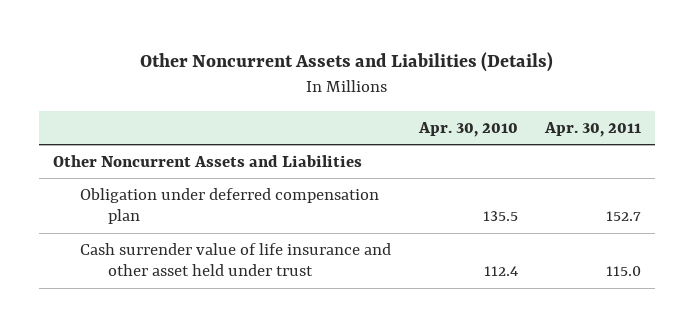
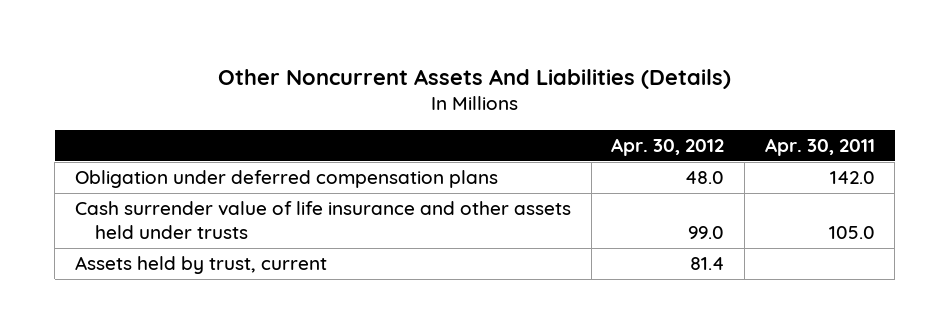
- Other Noncurrent Assets and Liabilities (Details)
+ Other Noncurrent Assets And Liabilities (Details)
- | Apr. 30, 2010 | Apr. 30, 2011
+ | Apr. 30, 2012 | Apr. 30, 2011
- Other Noncurrent Assets and Liabilities
- Obligation under deferred compensation plan | 135.5 | 152.7
- Cash surrender value of life insurance and other asset held under trust | 112.4 | 115.0
+ Obligation under deferred compensation plans | 48.0 | 142.0
+ Cash surrender value of life insurance and other assets held under trusts | 99.0 | 105.0
+ Assets held by trust, current | 81.4 |

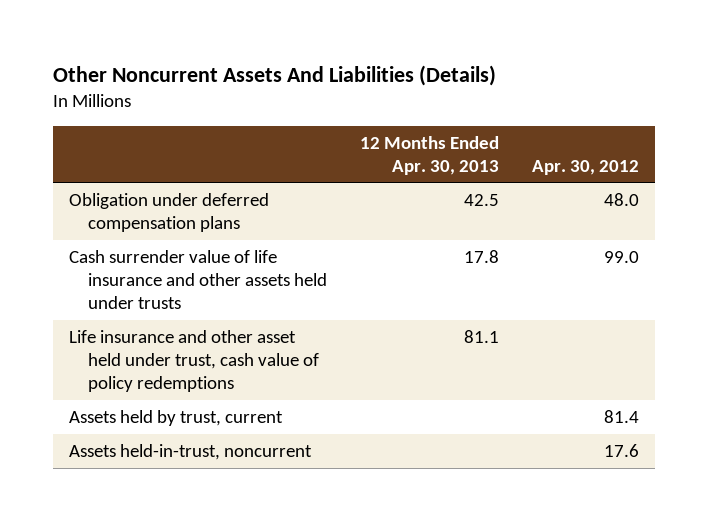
- | Apr. 30, 2012 | Apr. 30, 2011
+ | 12 Months Ended Apr. 30, 2013 | Apr. 30, 2012
+ Life insurance and other asset held under trust, cash value of policy redemptions | 81.1 |
+ Assets held-in-trust, noncurrent | | 17.6

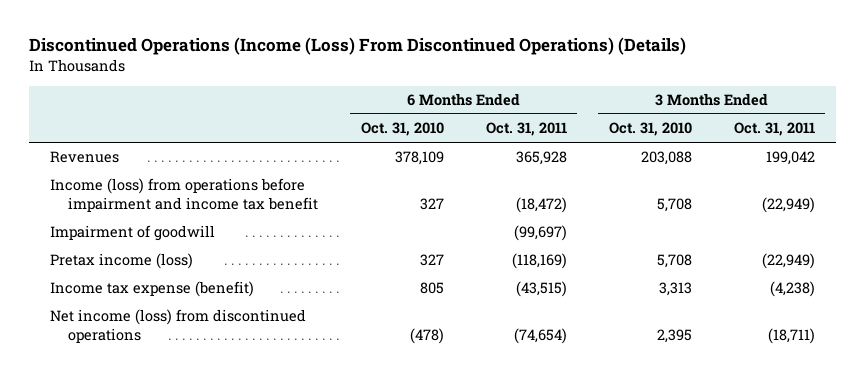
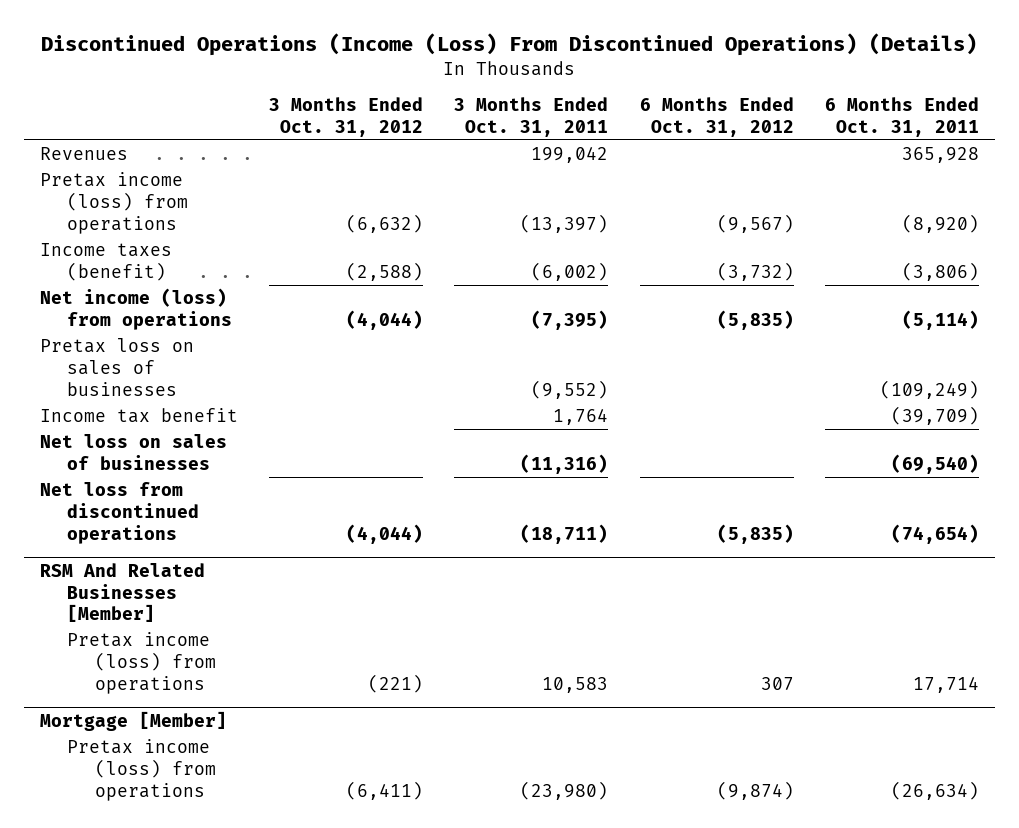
- | 6 Months Ended Oct. 31, 2010 | 6 Months Ended Oct. 31, 2011 | 3 Months Ended Oct. 31, 2010 | 3 Months Ended Oct. 31, 2011
+ | 3 Months Ended Oct. 31, 2012 | 3 Months Ended Oct. 31, 2011 | 6 Months Ended Oct. 31, 2012 | 6 Months Ended Oct. 31, 2011
- Income (loss) from operations before impairment and income tax benefit | 327 | (18,472) | 5,708 | (22,949)
- Impairment of goodwill | | (99,697) | |
- Pretax income (loss) | 327 | (118,169) | 5,708 | (22,949)
- Income tax expense (benefit) | 805 | (43,515) | 3,313 | (4,238)
- Net income (loss) from discontinued operations | (478) | (74,654) | 2,395 | (18,711)
+ Pretax income (loss) from operations | (6,632) | (13,397) | (9,567) | (8,920)
+ Income taxes (benefit) | (2,588) | (6,002) | (3,732) | (3,806)
+ Net income (loss) from operations | (4,044) | (7,395) | (5,835) | (5,114)
+ Pretax loss on sales of businesses | | (9,552) | | (109,249)
+ Income tax benefit | | 1,764 | | (39,709)
+ Net loss on sales of businesses | | (11,316) | | (69,540)
+ Net loss from discontinued operations | (4,044) | (18,711) | (5,835) | (74,654)
+ RSM And Related Businesses [Member]
+ Pretax income (loss) from operations | (221) | 10,583 | 307 | 17,714
+ Mortgage [Member]
+ Pretax income (loss) from operations | (6,411) | (23,980) | (9,874) | (26,634)

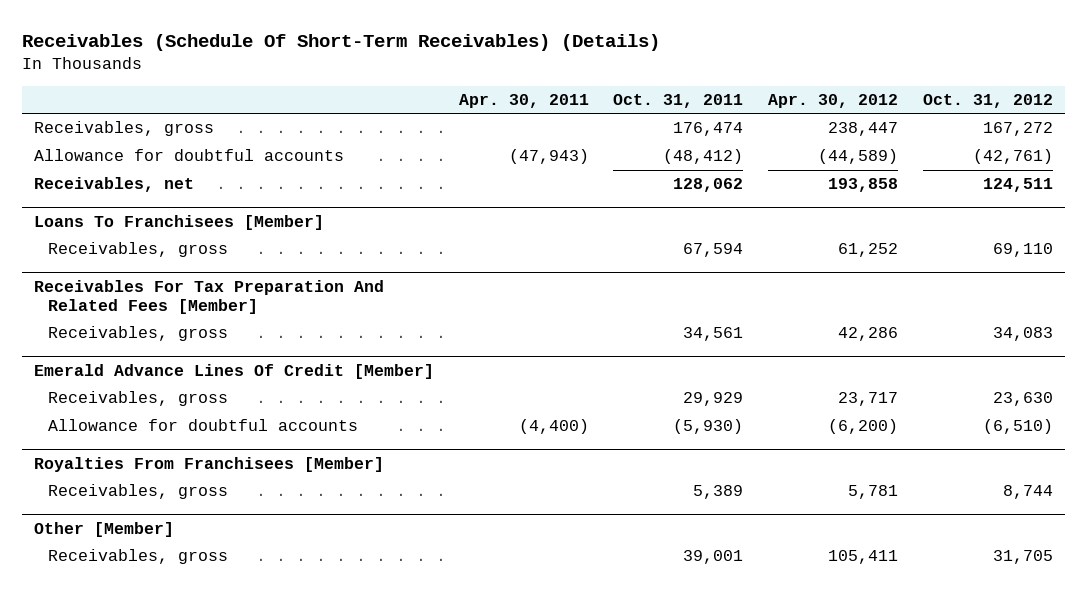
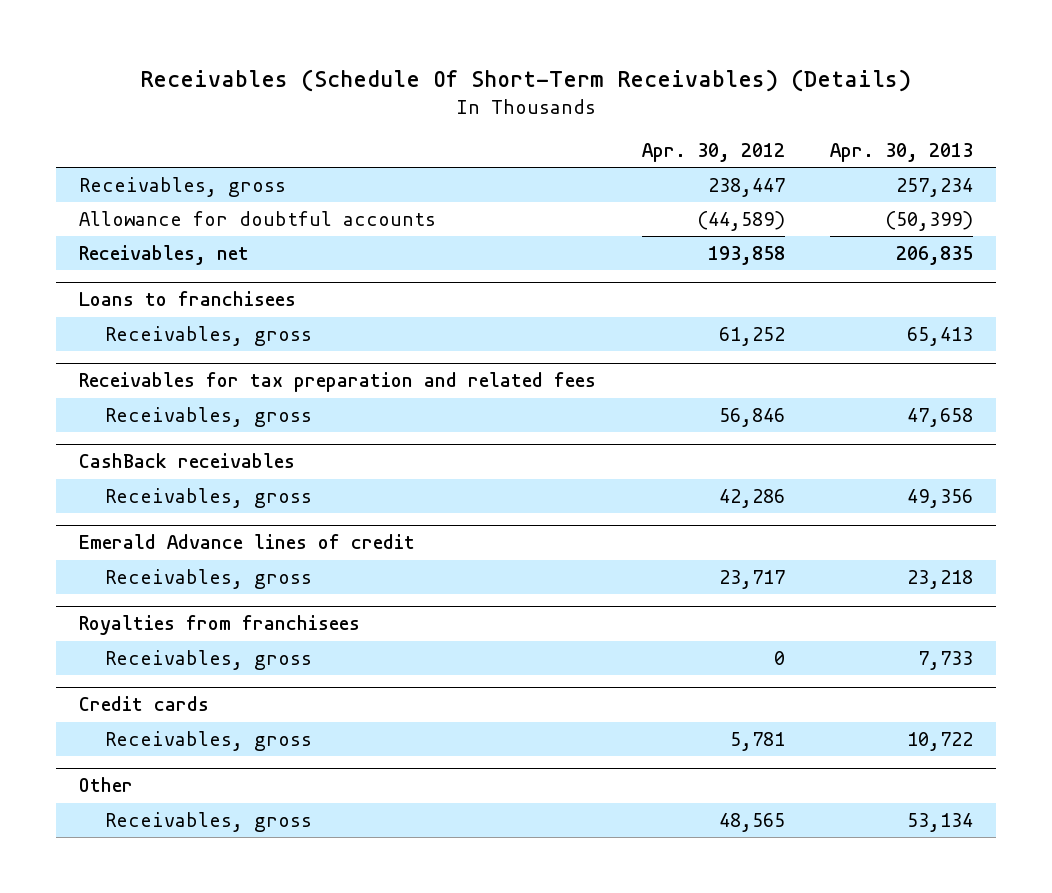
- | Apr. 30, 2011 | Oct. 31, 2011 | Apr. 30, 2012 | Oct. 31, 2012
+ | Apr. 30, 2012 | Apr. 30, 2013
- Loans To Franchisees [Member]
+ Loans to franchisees
- Receivables For Tax Preparation And Related Fees [Member]
+ Receivables for tax preparation and related fees
+ Receivables, gross | 56,846 | 47,658
+ CashBack receivables
- Emerald Advance Lines Of Credit [Member]
+ Emerald Advance lines of credit
- Allowance for doubtful accounts | (4,400) | (5,930) | (6,200) | (6,510)
- Royalties From Franchisees [Member]
+ Royalties from franchisees
+ Receivables, gross | 0 | 7,733
+ Credit cards
- Other [Member]
- Receivables, gross | | 39,001 | 105,411 | 31,705
+ Other
+ Receivables, gross | 48,565 | 53,134

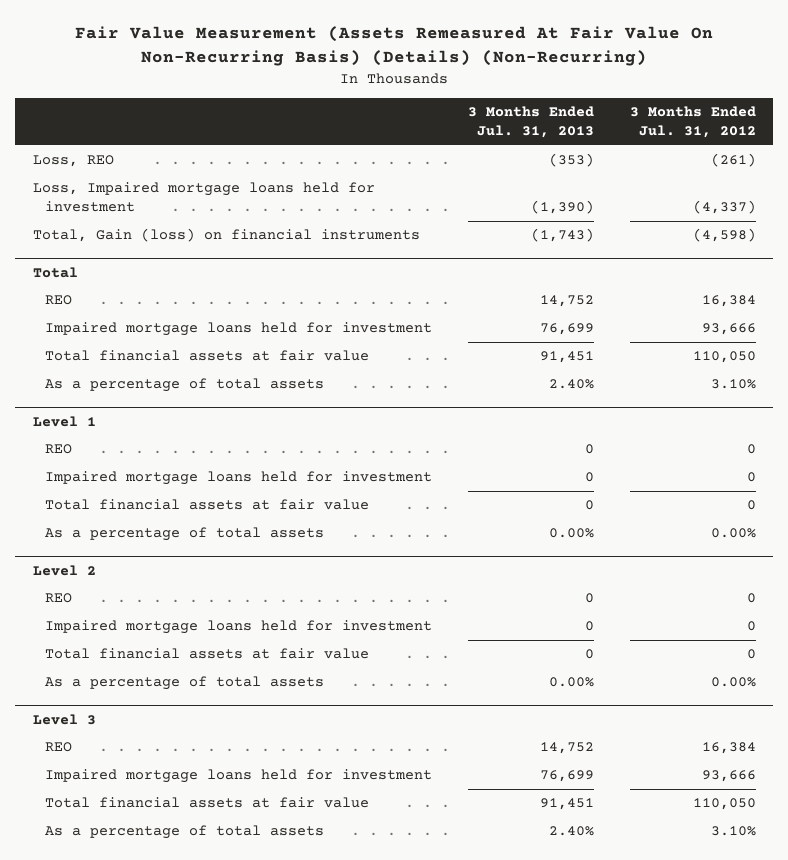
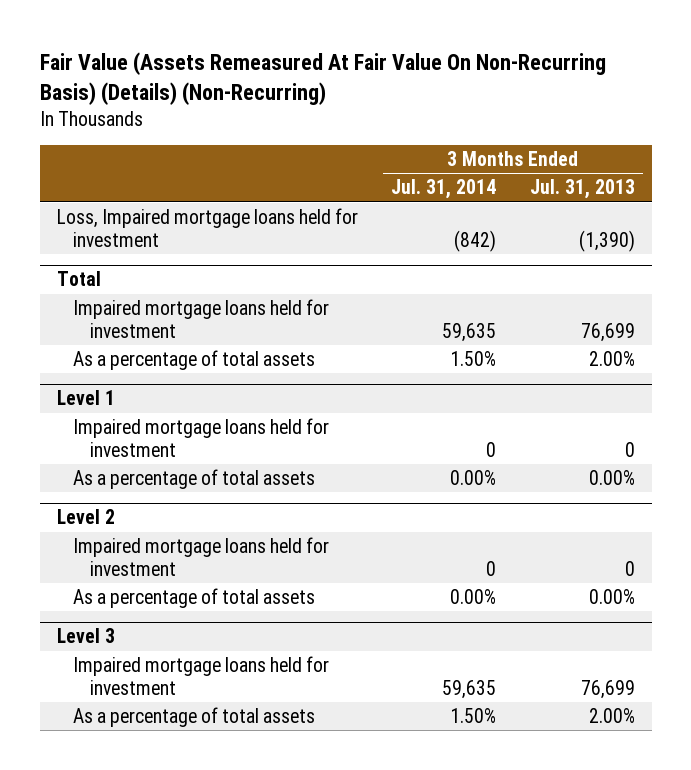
- Fair Value Measurement (Assets Remeasured At Fair Value On Non-Recurring Basis) (Details) (Non-Recurring)
+ Fair Value (Assets Remeasured At Fair Value On Non-Recurring Basis) (Details) (Non-Recurring)
- | 3 Months Ended Jul. 31, 2013 | 3 Months Ended Jul. 31, 2012
+ | 3 Months Ended Jul. 31, 2014 | 3 Months Ended Jul. 31, 2013
- Loss, REO | (353) | (261)
- Total, Gain (loss) on financial instruments | (1,743) | (4,598)
@ Total
- REO | 14,752 | 16,384
- Total financial assets at fair value | 91,451 | 110,050
- As a percentage of total assets | 2.40% | 3.10%
+ As a percentage of total assets | 1.50% | 2.00%
@ Level 1
- REO | 0 | 0
- Total financial assets at fair value | 0 | 0
@ Level 2
- REO | 0 | 0
- Total financial assets at fair value | 0 | 0
@ Level 3
- REO | 14,752 | 16,384
- Total financial assets at fair value | 91,451 | 110,050
- As a percentage of total assets | 2.40% | 3.10%
+ As a percentage of total assets | 1.50% | 2.00%

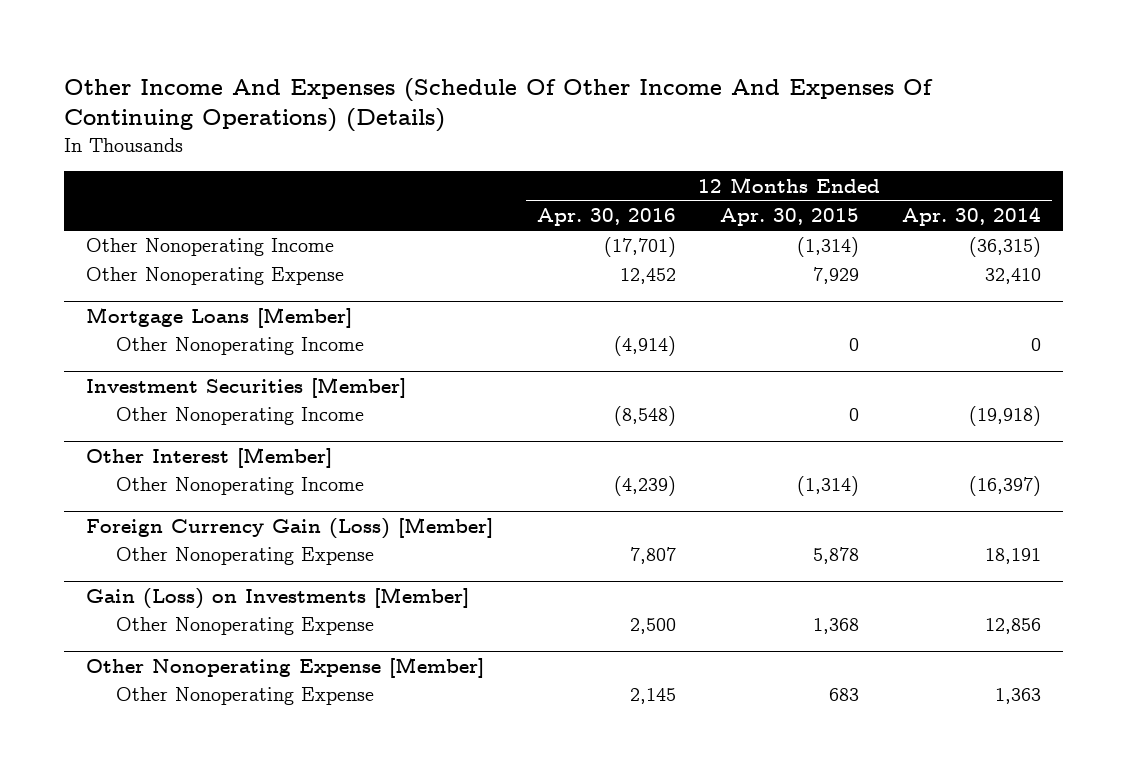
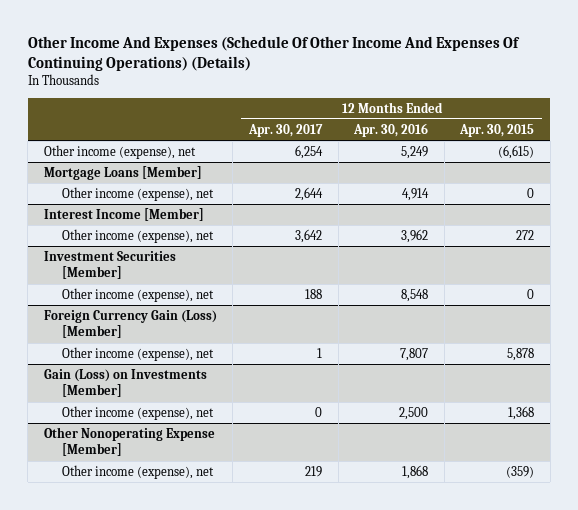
- | 12 Months Ended Apr. 30, 2016 | 12 Months Ended Apr. 30, 2015 | 12 Months Ended Apr. 30, 2014
+ | 12 Months Ended Apr. 30, 2017 | 12 Months Ended Apr. 30, 2016 | 12 Months Ended Apr. 30, 2015
- Other Nonoperating Income | (17,701) | (1,314) | (36,315)
- Other Nonoperating Expense | 12,452 | 7,929 | 32,410
+ Other income (expense), net | 6,254 | 5,249 | (6,615)
@ Mortgage Loans [Member]
- Other Nonoperating Income | (4,914) | 0 | 0
+ Other income (expense), net | 2,644 | 4,914 | 0
+ Interest Income [Member]
+ Other income (expense), net | 3,642 | 3,962 | 272
@ Investment Securities [Member]
- Other Nonoperating Income | (8,548) | 0 | (19,918)
- Other Interest [Member]
- Other Nonoperating Income | (4,239) | (1,314) | (16,397)
@ Investment Securities [Member]
+ Other income (expense), net | 188 | 8,548 | 0
@ Foreign Currency Gain (Loss) [Member]
- Other Nonoperating Expense | 7,807 | 5,878 | 18,191
+ Other income (expense), net | 1 | 7,807 | 5,878
@ Gain (Loss) on Investments [Member]
- Other Nonoperating Expense | 2,500 | 1,368 | 12,856
+ Other income (expense), net | 0 | 2,500 | 1,368
@ Other Nonoperating Expense [Member]
- Other Nonoperating Expense | 2,145 | 683 | 1,363
+ Other income (expense), net | 219 | 1,868 | (359)

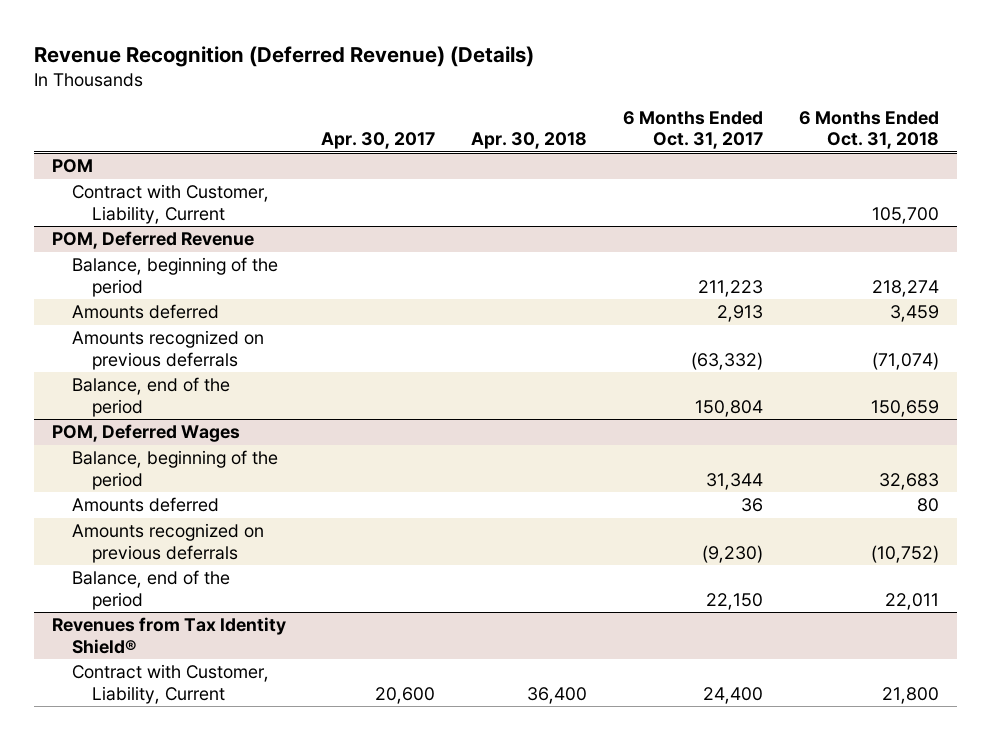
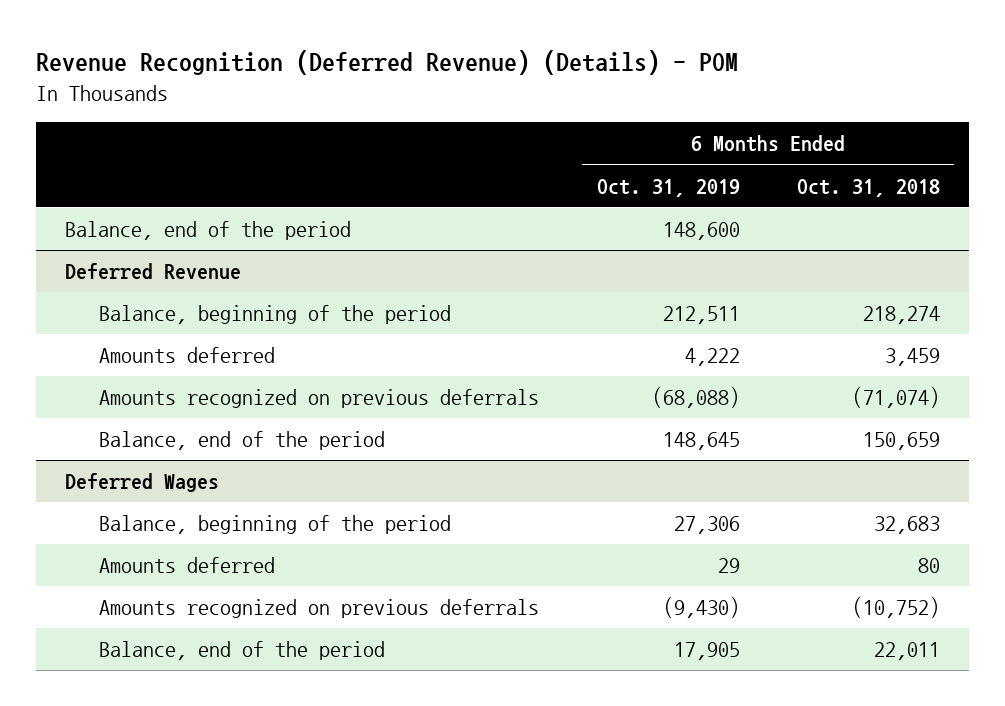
- Revenue Recognition (Deferred Revenue) (Details)
+ Revenue Recognition (Deferred Revenue) (Details) - POM
- | Apr. 30, 2017 | Apr. 30, 2018 | 6 Months Ended Oct. 31, 2017 | 6 Months Ended Oct. 31, 2018
+ | 6 Months Ended Oct. 31, 2019 | 6 Months Ended Oct. 31, 2018
- POM
- Contract with Customer, Liability, Current | | | | 105,700
- POM, Deferred Revenue
+ Balance, end of the period | 148,600 |
+ Deferred Revenue
- POM, Deferred Wages
+ Deferred Wages
- Revenues from Tax Identity Shield®
- Contract with Customer, Liability, Current | 20,600 | 36,400 | 24,400 | 21,800

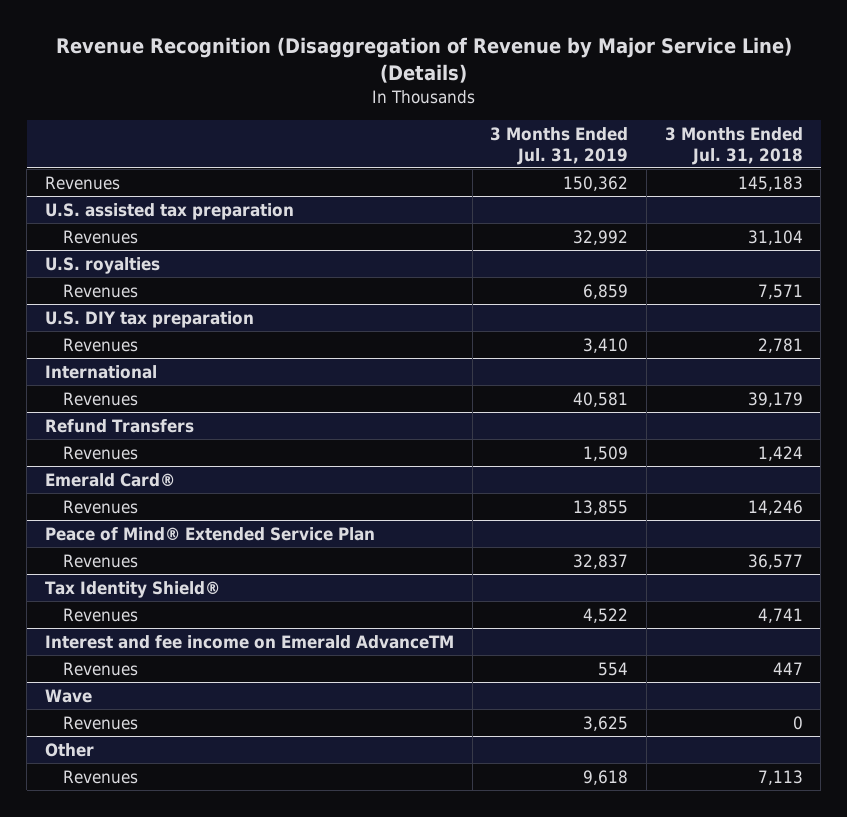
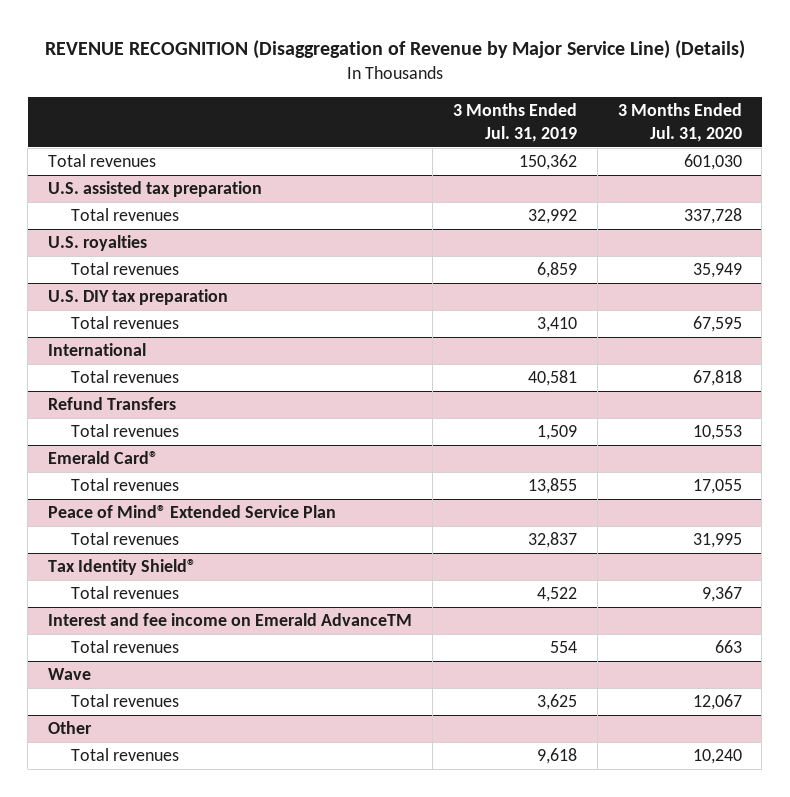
- Revenue Recognition (Disaggregation of Revenue by Major Service Line) (Details)
+ REVENUE RECOGNITION (Disaggregation of Revenue by Major Service Line) (Details)
- | 3 Months Ended Jul. 31, 2019 | 3 Months Ended Jul. 31, 2018
+ | 3 Months Ended Jul. 31, 2019 | 3 Months Ended Jul. 31, 2020
- Revenues | 150,362 | 145,183
+ Total revenues | 150,362 | 601,030
@ U.S. assisted tax preparation
- Revenues | 32,992 | 31,104
+ Total revenues | 32,992 | 337,728
@ U.S. royalties
- Revenues | 6,859 | 7,571
+ Total revenues | 6,859 | 35,949
@ U.S. DIY tax preparation
- Revenues | 3,410 | 2,781
+ Total revenues | 3,410 | 67,595
@ International
- Revenues | 40,581 | 39,179
+ Total revenues | 40,581 | 67,818
@ Refund Transfers
- Revenues | 1,509 | 1,424
+ Total revenues | 1,509 | 10,553
@ Emerald Card®
- Revenues | 13,855 | 14,246
+ Total revenues | 13,855 | 17,055
@ Peace of Mind® Extended Service Plan
- Revenues | 32,837 | 36,577
+ Total revenues | 32,837 | 31,995
@ Tax Identity Shield®
- Revenues | 4,522 | 4,741
+ Total revenues | 4,522 | 9,367
@ Interest and fee income on Emerald AdvanceTM
- Revenues | 554 | 447
+ Total revenues | 554 | 663
@ Wave
- Revenues | 3,625 | 0
+ Total revenues | 3,625 | 12,067
@ Other
- Revenues | 9,618 | 7,113
+ Total revenues | 9,618 | 10,240

